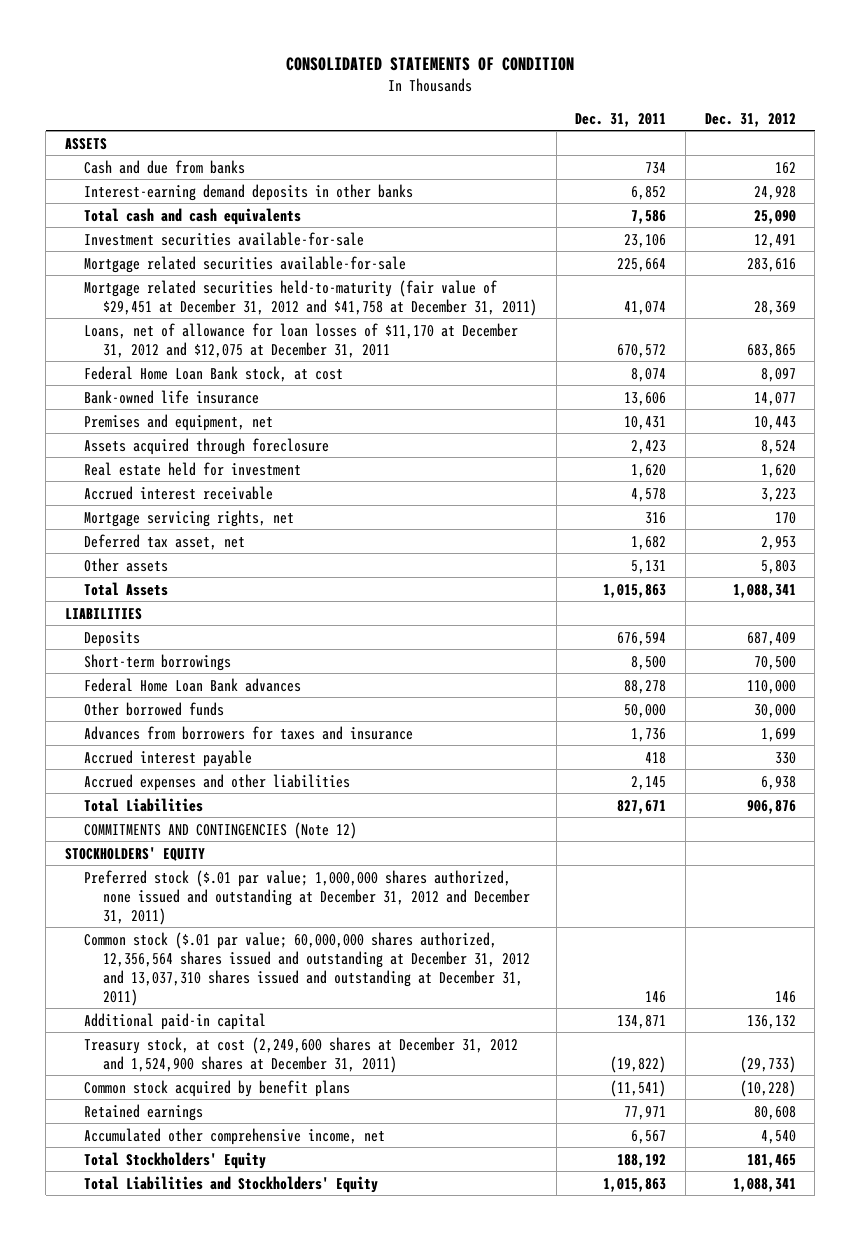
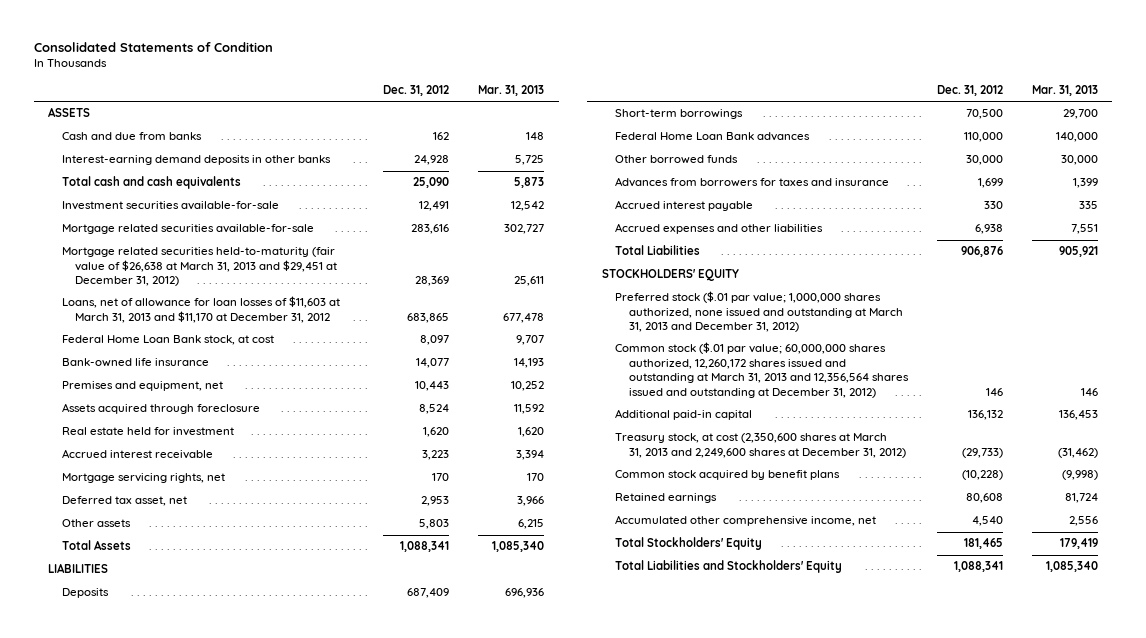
- CONSOLIDATED STATEMENTS OF CONDITION
+ Consolidated Statements of Condition
- | Dec. 31, 2011 | Dec. 31, 2012
+ | Dec. 31, 2012 | Mar. 31, 2013
- Mortgage related securities held-to-maturity (fair value of $29,451 at December 31, 2012 and $41,758 at December 31, 2011) | 41,074 | 28,369
- Loans, net of allowance for loan losses of $11,170 at December 31, 2012 and $12,075 at December 31, 2011 | 670,572 | 683,865
+ Mortgage related securities held-to-maturity (fair value of $26,638 at March 31, 2013 and $29,451 at December 31, 2012) | 28,369 | 25,611
+ Loans, net of allowance for loan losses of $11,603 at March 31, 2013 and $11,170 at December 31, 2012 | 683,865 | 677,478
- COMMITMENTS AND CONTINGENCIES (Note 12)
- Preferred stock ($.01 par value; 1,000,000 shares authorized, none issued and outstanding at December 31, 2012 and December 31, 2011)
- Common stock ($.01 par value; 60,000,000 shares authorized, 12,356,564 shares issued and outstanding at December 31, 2012 and 13,037,310 shares issued and outstanding at December 31, 2011) | 146 | 146
+ Preferred stock ($.01 par value; 1,000,000 shares authorized, none issued and outstanding at March 31, 2013 and December 31, 2012)
+ Common stock ($.01 par value; 60,000,000 shares authorized, 12,260,172 shares issued and outstanding at March 31, 2013 and 12,356,564 shares issued and outstanding at December 31, 2012) | 146 | 146
- Treasury stock, at cost (2,249,600 shares at December 31, 2012 and 1,524,900 shares at December 31, 2011) | (19,822) | (29,733)
+ Treasury stock, at cost (2,350,600 shares at March 31, 2013 and 2,249,600 shares at December 31, 2012) | (29,733) | (31,462)

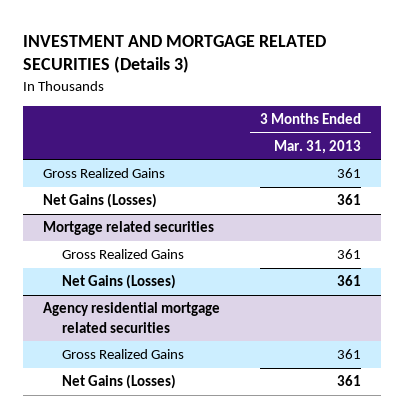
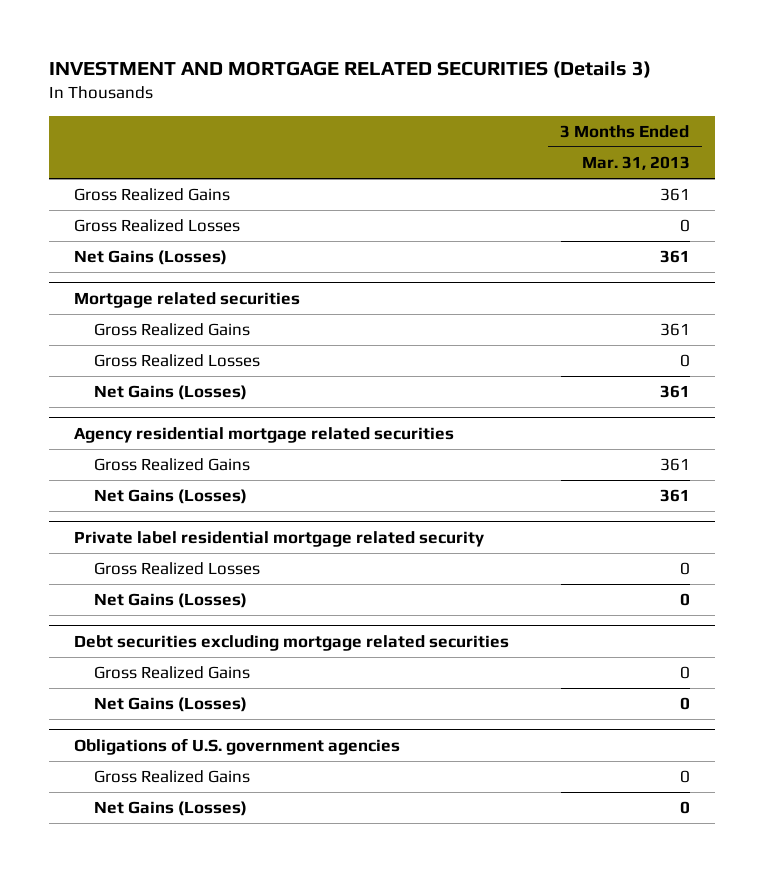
+ Gross Realized Losses | 0
@ Mortgage related securities
+ Gross Realized Losses | 0
+ Private label residential mortgage related security
+ Gross Realized Losses | 0
+ Net Gains (Losses) | 0
+ Debt securities excluding mortgage related securities
+ Gross Realized Gains | 0
+ Net Gains (Losses) | 0
+ Obligations of U.S. government agencies
+ Gross Realized Gains | 0
+ Net Gains (Losses) | 0

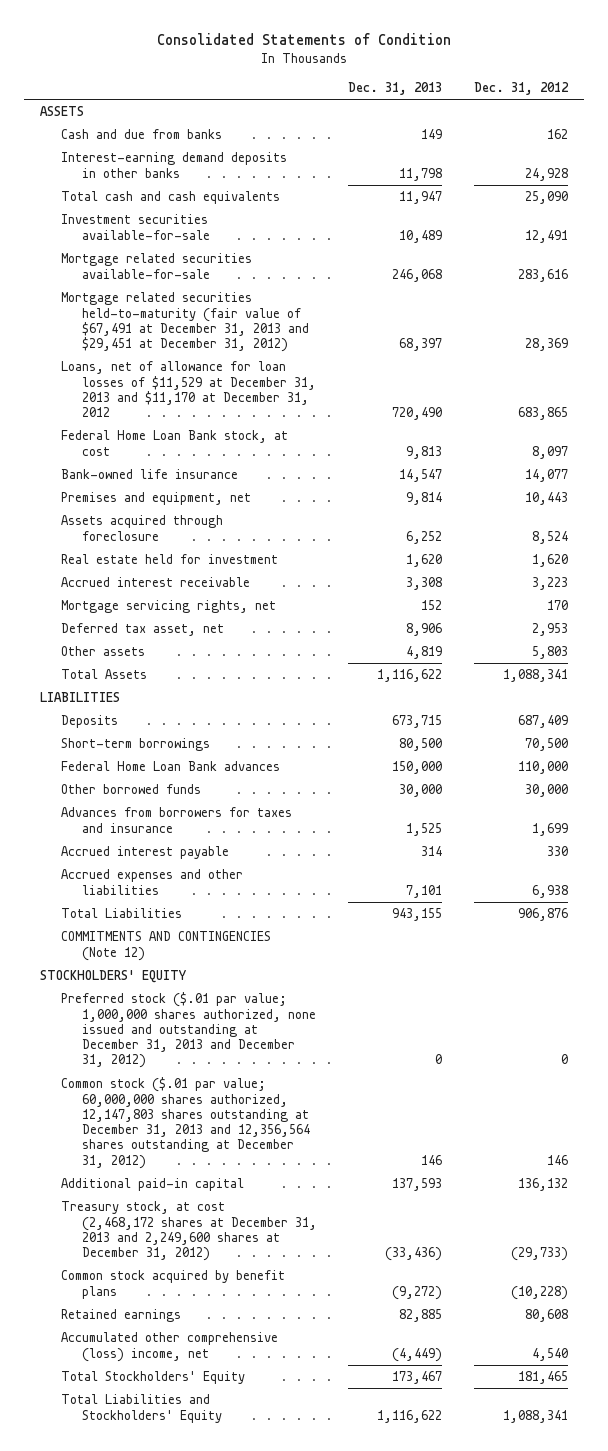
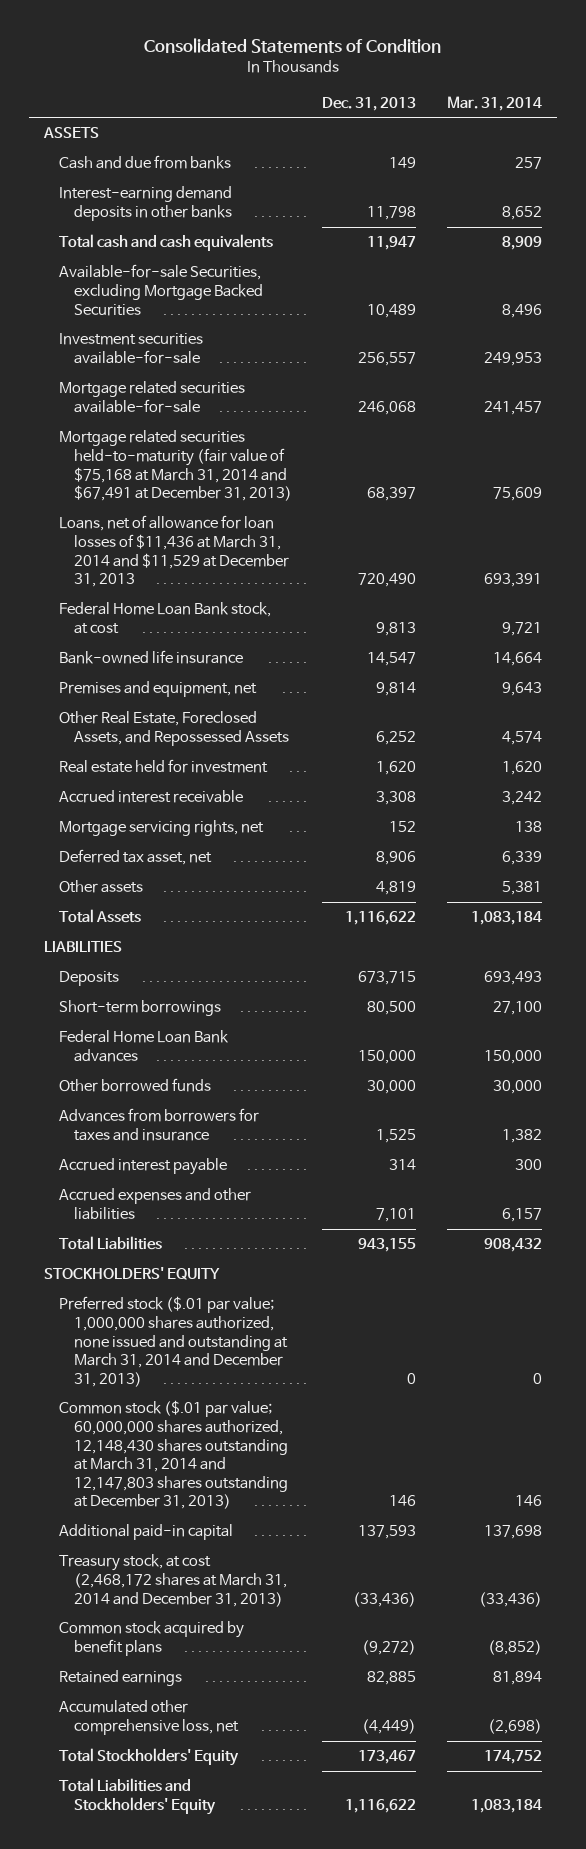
- | Dec. 31, 2013 | Dec. 31, 2012
+ | Dec. 31, 2013 | Mar. 31, 2014
- Investment securities available-for-sale | 10,489 | 12,491
+ Available-for-sale Securities, excluding Mortgage Backed Securities | 10,489 | 8,496
+ Investment securities available-for-sale | 256,557 | 249,953
- Mortgage related securities held-to-maturity (fair value of $67,491 at December 31, 2013 and $29,451 at December 31, 2012) | 68,397 | 28,369
- Loans, net of allowance for loan losses of $11,529 at December 31, 2013 and $11,170 at December 31, 2012 | 720,490 | 683,865
+ Mortgage related securities held-to-maturity (fair value of $75,168 at March 31, 2014 and $67,491 at December 31, 2013) | 68,397 | 75,609
+ Loans, net of allowance for loan losses of $11,436 at March 31, 2014 and $11,529 at December 31, 2013 | 720,490 | 693,391
- Assets acquired through foreclosure | 6,252 | 8,524
+ Other Real Estate, Foreclosed Assets, and Repossessed Assets | 6,252 | 4,574
- COMMITMENTS AND CONTINGENCIES (Note 12)
- Preferred stock ($.01 par value; 1,000,000 shares authorized, none issued and outstanding at December 31, 2013 and December 31, 2012) | 0 | 0
- Common stock ($.01 par value; 60,000,000 shares authorized, 12,147,803 shares outstanding at December 31, 2013 and 12,356,564 shares outstanding at December 31, 2012) | 146 | 146
+ Preferred stock ($.01 par value; 1,000,000 shares authorized, none issued and outstanding at March 31, 2014 and December 31, 2013) | 0 | 0
+ Common stock ($.01 par value; 60,000,000 shares authorized, 12,148,430 shares outstanding at March 31, 2014 and 12,147,803 shares outstanding at December 31, 2013) | 146 | 146
- Treasury stock, at cost (2,468,172 shares at December 31, 2013 and 2,249,600 shares at December 31, 2012) | (33,436) | (29,733)
+ Treasury stock, at cost (2,468,172 shares at March 31, 2014 and December 31, 2013) | (33,436) | (33,436)
- Accumulated other comprehensive (loss) income, net | (4,449) | 4,540
+ Accumulated other comprehensive loss, net | (4,449) | (2,698)

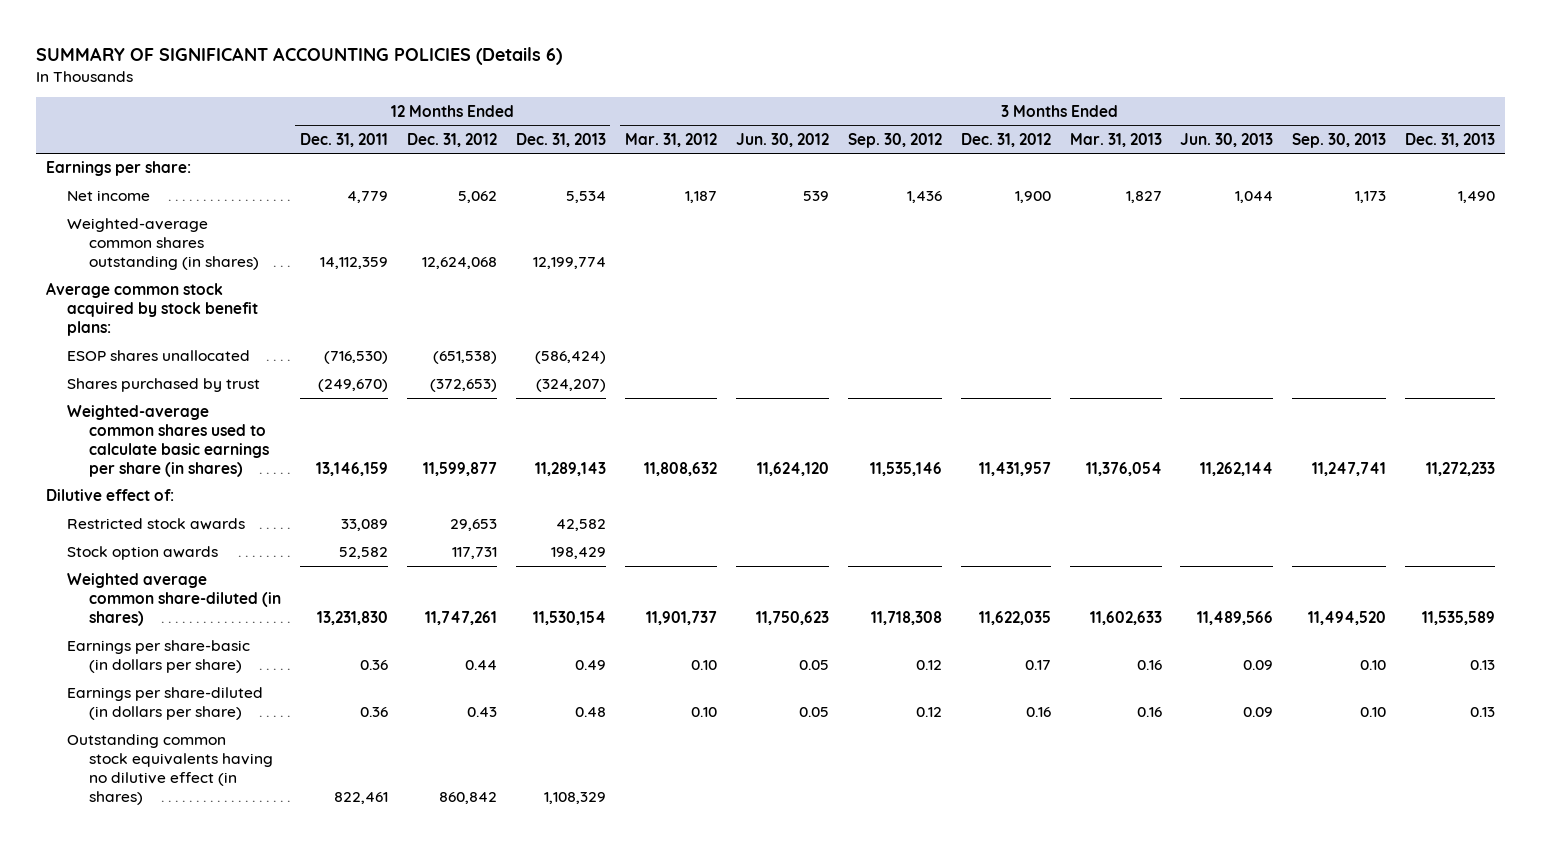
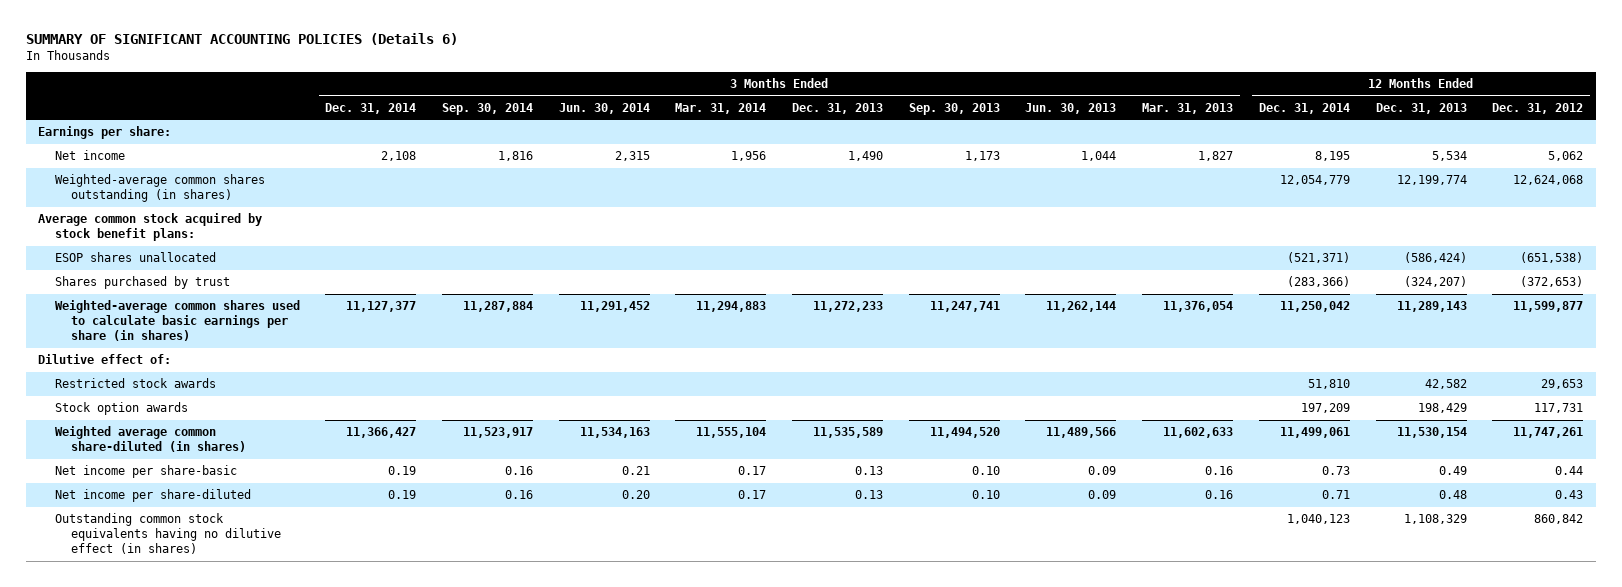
- | 12 Months Ended Dec. 31, 2011 | 12 Months Ended Dec. 31, 2012 | 12 Months Ended Dec. 31, 2013 | 3 Months Ended Mar. 31, 2012 | 3 Months Ended Jun. 30, 2012 | 3 Months Ended Sep. 30, 2012 | 3 Months Ended Dec. 31, 2012 | 3 Months Ended Mar. 31, 2013 | 3 Months Ended Jun. 30, 2013 | 3 Months Ended Sep. 30, 2013 | 3 Months Ended Dec. 31, 2013
+ | 3 Months Ended Dec. 31, 2014 | 3 Months Ended Sep. 30, 2014 | 3 Months Ended Jun. 30, 2014 | 3 Months Ended Mar. 31, 2014 | 3 Months Ended Dec. 31, 2013 | 3 Months Ended Sep. 30, 2013 | 3 Months Ended Jun. 30, 2013 | 3 Months Ended Mar. 31, 2013 | 12 Months Ended Dec. 31, 2014 | 12 Months Ended Dec. 31, 2013 | 12 Months Ended Dec. 31, 2012
- Earnings per share-basic (in dollars per share) | 0.36 | 0.44 | 0.49 | 0.10 | 0.05 | 0.12 | 0.17 | 0.16 | 0.09 | 0.10 | 0.13
- Earnings per share-diluted (in dollars per share) | 0.36 | 0.43 | 0.48 | 0.10 | 0.05 | 0.12 | 0.16 | 0.16 | 0.09 | 0.10 | 0.13
+ Net income per share-basic | 0.19 | 0.16 | 0.21 | 0.17 | 0.13 | 0.10 | 0.09 | 0.16 | 0.73 | 0.49 | 0.44
+ Net income per share-diluted | 0.19 | 0.16 | 0.20 | 0.17 | 0.13 | 0.10 | 0.09 | 0.16 | 0.71 | 0.48 | 0.43

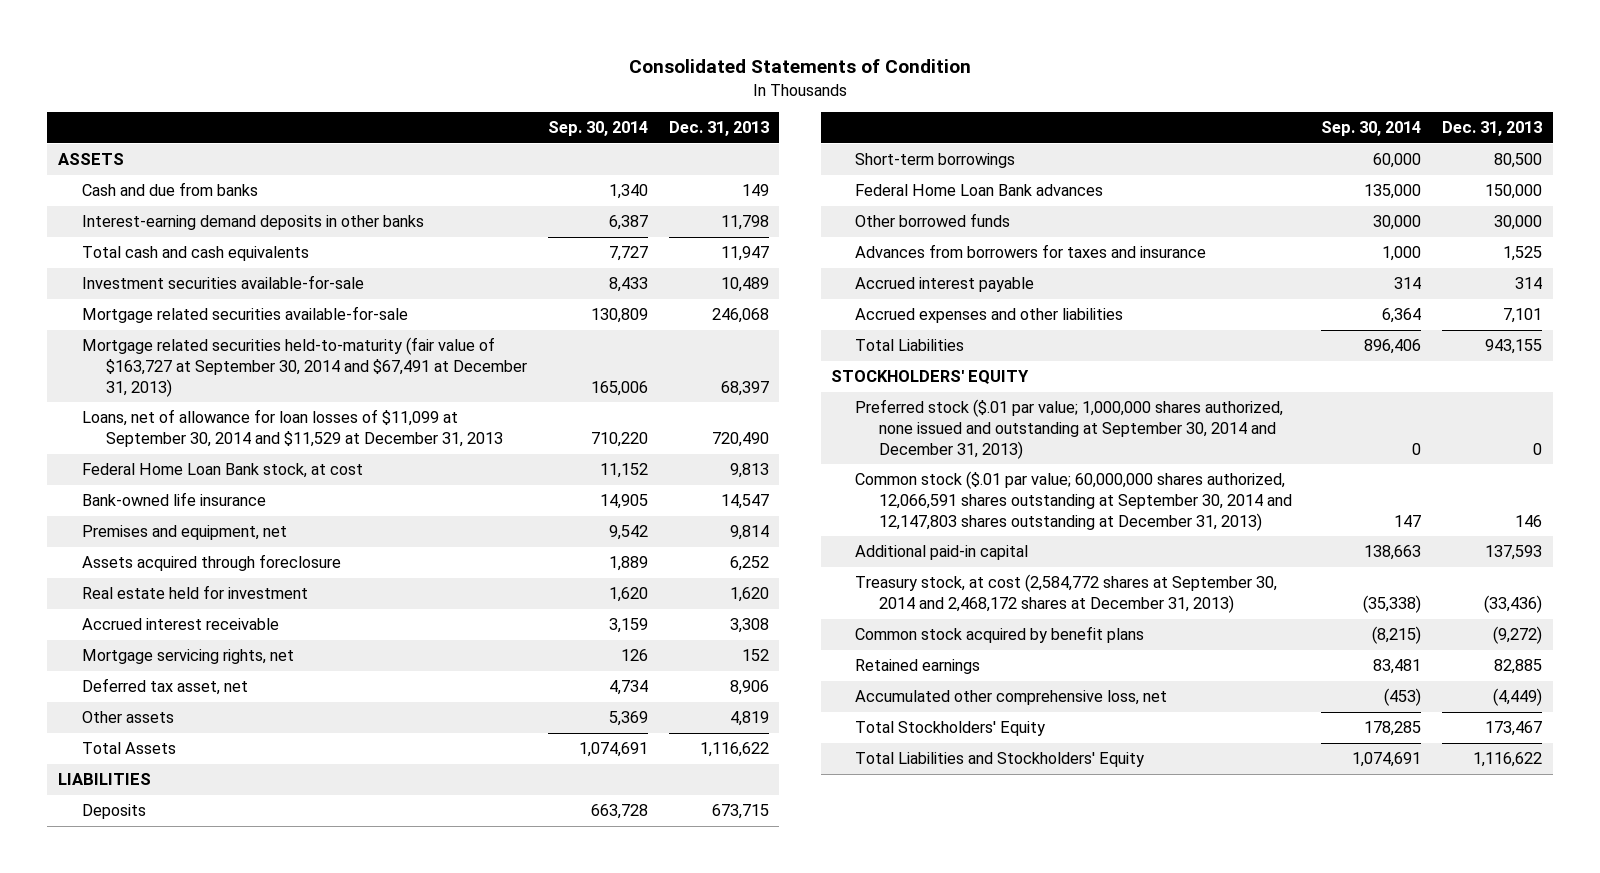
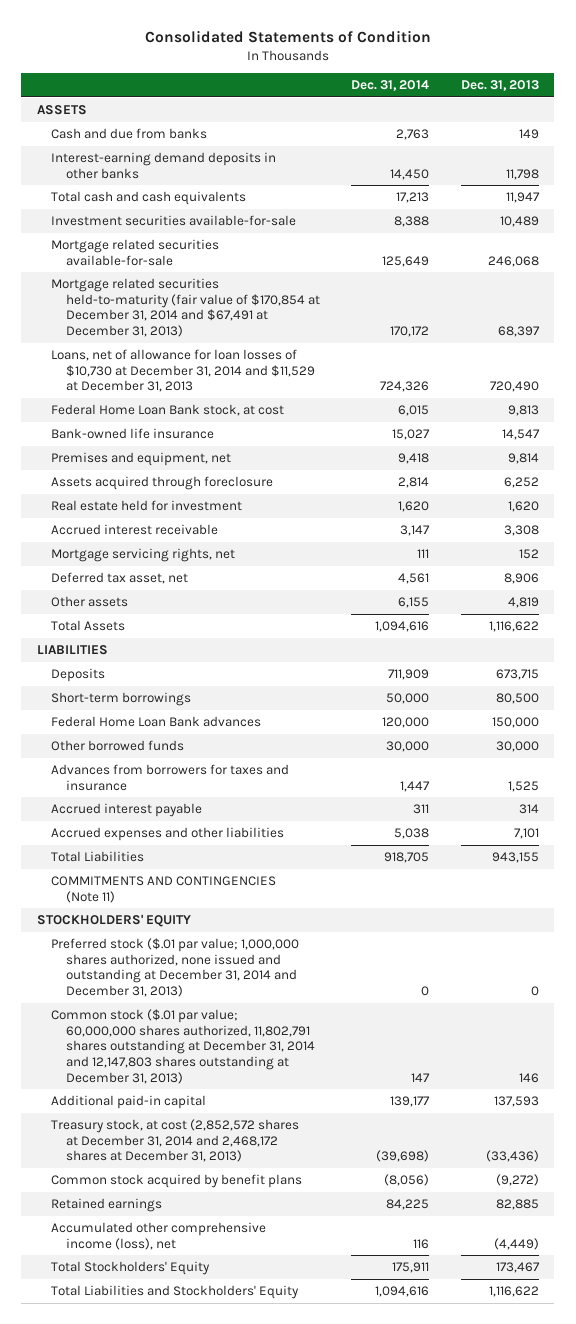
- | Sep. 30, 2014 | Dec. 31, 2013
+ | Dec. 31, 2014 | Dec. 31, 2013
- Mortgage related securities held-to-maturity (fair value of $163,727 at September 30, 2014 and $67,491 at December 31, 2013) | 165,006 | 68,397
- Loans, net of allowance for loan losses of $11,099 at September 30, 2014 and $11,529 at December 31, 2013 | 710,220 | 720,490
+ Mortgage related securities held-to-maturity (fair value of $170,854 at December 31, 2014 and $67,491 at December 31, 2013) | 170,172 | 68,397
+ Loans, net of allowance for loan losses of $10,730 at December 31, 2014 and $11,529 at December 31, 2013 | 724,326 | 720,490
+ COMMITMENTS AND CONTINGENCIES (Note 11)
- Preferred stock ($.01 par value; 1,000,000 shares authorized, none issued and outstanding at September 30, 2014 and December 31, 2013) | 0 | 0
- Common stock ($.01 par value; 60,000,000 shares authorized, 12,066,591 shares outstanding at September 30, 2014 and 12,147,803 shares outstanding at December 31, 2013) | 147 | 146
+ Preferred stock ($.01 par value; 1,000,000 shares authorized, none issued and outstanding at December 31, 2014 and December 31, 2013) | 0 | 0
+ Common stock ($.01 par value; 60,000,000 shares authorized, 11,802,791 shares outstanding at December 31, 2014 and 12,147,803 shares outstanding at December 31, 2013) | 147 | 146
- Treasury stock, at cost (2,584,772 shares at September 30, 2014 and 2,468,172 shares at December 31, 2013) | (35,338) | (33,436)
+ Treasury stock, at cost (2,852,572 shares at December 31, 2014 and 2,468,172 shares at December 31, 2013) | (39,698) | (33,436)
- Accumulated other comprehensive loss, net | (453) | (4,449)
+ Accumulated other comprehensive income (loss), net | 116 | (4,449)

